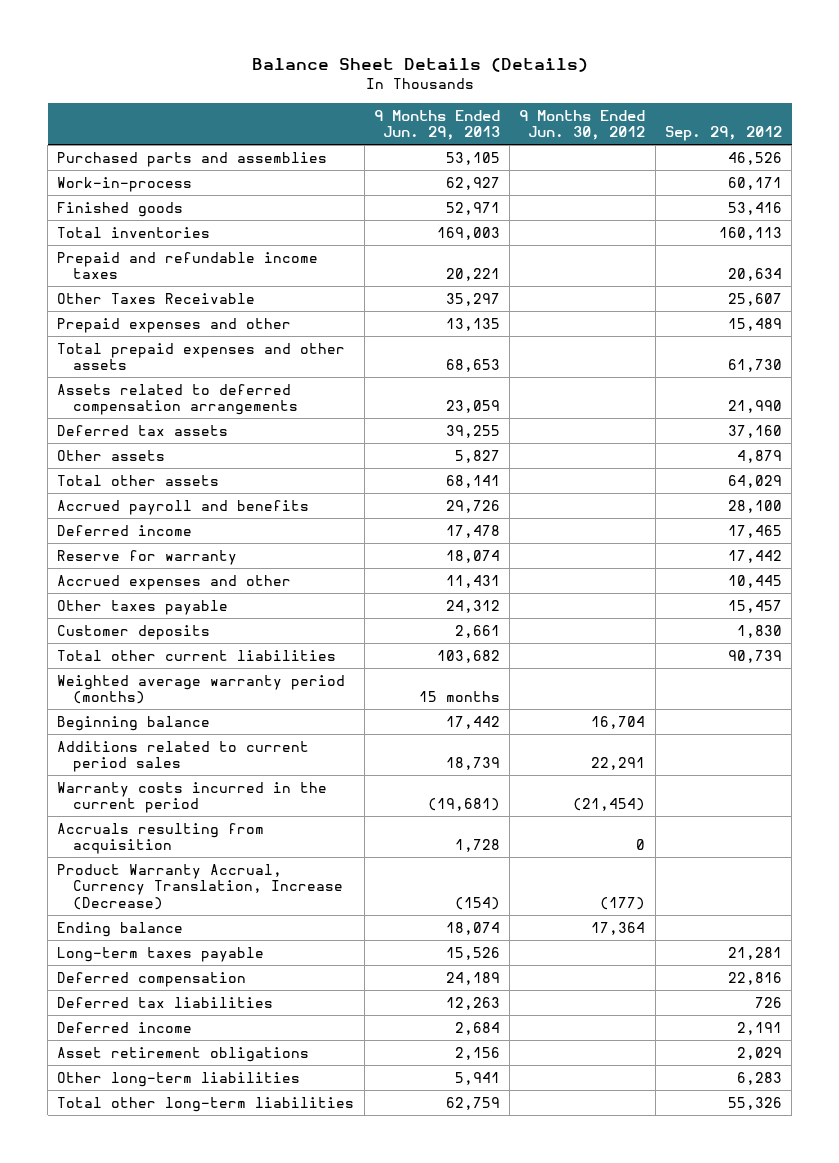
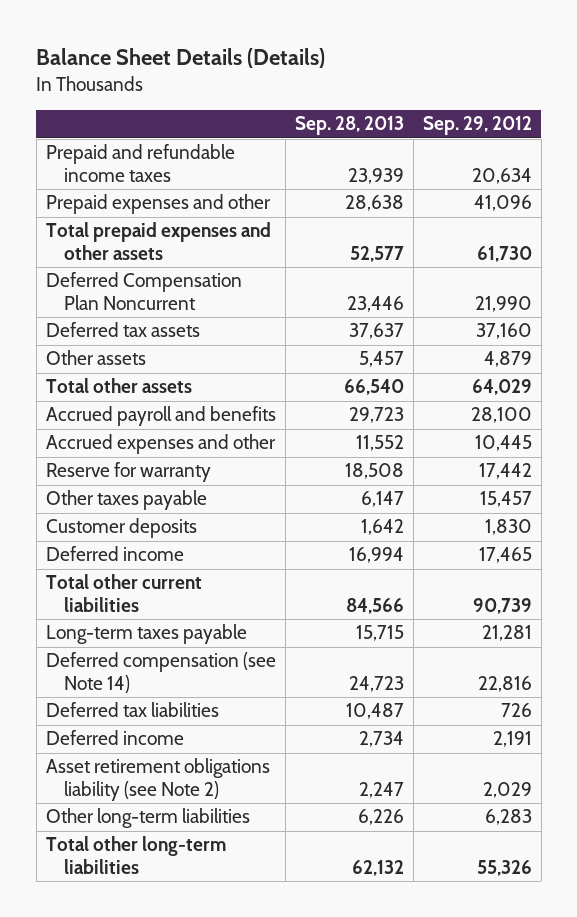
- | 9 Months Ended Jun. 29, 2013 | 9 Months Ended Jun. 30, 2012 | Sep. 29, 2012
+ | Sep. 28, 2013 | Sep. 29, 2012
- Purchased parts and assemblies | 53,105 | | 46,526
- Work-in-process | 62,927 | | 60,171
- Finished goods | 52,971 | | 53,416
- Total inventories | 169,003 | | 160,113
- Other Taxes Receivable | 35,297 | | 25,607
- Prepaid expenses and other | 13,135 | | 15,489
+ Prepaid expenses and other | 28,638 | 41,096
- Assets related to deferred compensation arrangements | 23,059 | | 21,990
+ Deferred Compensation Plan Noncurrent | 23,446 | 21,990
moved down: Reserve for warranty | 18,508 | 17,442
moved down: Deferred income | 16,994 | 17,465
- Weighted average warranty period (months) | 15 months | |
- Beginning balance | 17,442 | 16,704 |
- Additions related to current period sales | 18,739 | 22,291 |
- Warranty costs incurred in the current period | (19,681) | (21,454) |
- Accruals resulting from acquisition | 1,728 | 0 |
- Product Warranty Accrual, Currency Translation, Increase (Decrease) | (154) | (177) |
- Ending balance | 18,074 | 17,364 |
- Deferred compensation | 24,189 | | 22,816
+ Deferred compensation (see Note 14) | 24,723 | 22,816
- Asset retirement obligations | 2,156 | | 2,029
+ Asset retirement obligations liability (see Note 2) | 2,247 | 2,029

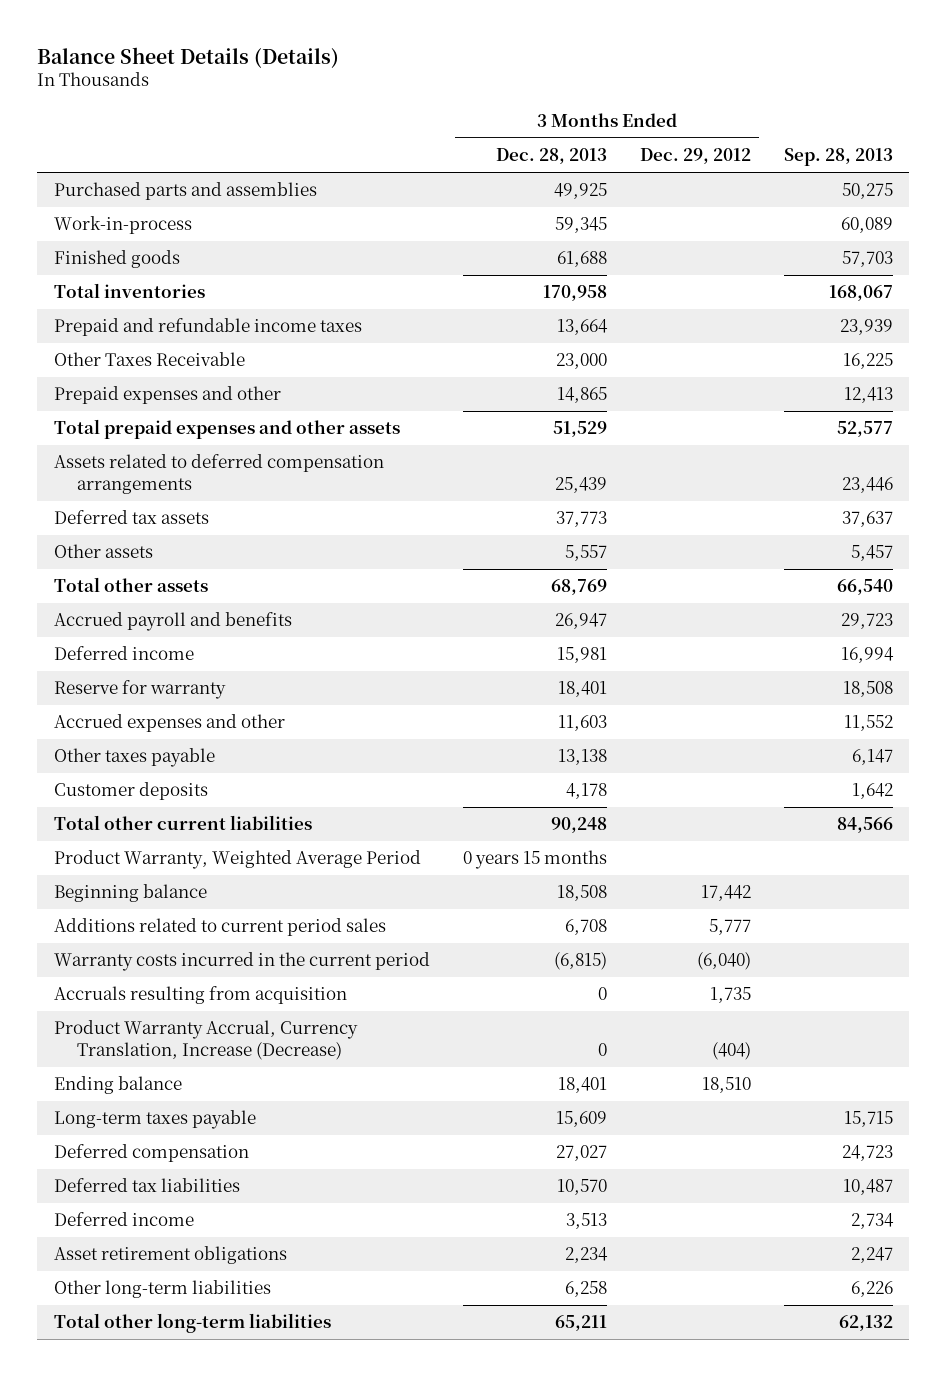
- | Sep. 28, 2013 | Sep. 29, 2012
+ | 3 Months Ended Dec. 28, 2013 | 3 Months Ended Dec. 29, 2012 | Sep. 28, 2013
+ Purchased parts and assemblies | 49,925 | | 50,275
+ Work-in-process | 59,345 | | 60,089
+ Finished goods | 61,688 | | 57,703
+ Total inventories | 170,958 | | 168,067
- Prepaid expenses and other | 28,638 | 41,096
+ Other Taxes Receivable | 23,000 | | 16,225
+ Prepaid expenses and other | 14,865 | | 12,413
- Deferred Compensation Plan Noncurrent | 23,446 | 21,990
+ Assets related to deferred compensation arrangements | 25,439 | | 23,446
moved up: Deferred income | 15,981 | | 16,994
moved down: Accrued expenses and other | 11,603 | | 11,552
+ Product Warranty, Weighted Average Period | 0 years 15 months | |
+ Beginning balance | 18,508 | 17,442 |
+ Additions related to current period sales | 6,708 | 5,777 |
+ Warranty costs incurred in the current period | (6,815) | (6,040) |
+ Accruals resulting from acquisition | 0 | 1,735 |
+ Product Warranty Accrual, Currency Translation, Increase (Decrease) | 0 | (404) |
+ Ending balance | 18,401 | 18,510 |
- Deferred compensation (see Note 14) | 24,723 | 22,816
+ Deferred compensation | 27,027 | | 24,723
- Asset retirement obligations liability (see Note 2) | 2,247 | 2,029
+ Asset retirement obligations | 2,234 | | 2,247

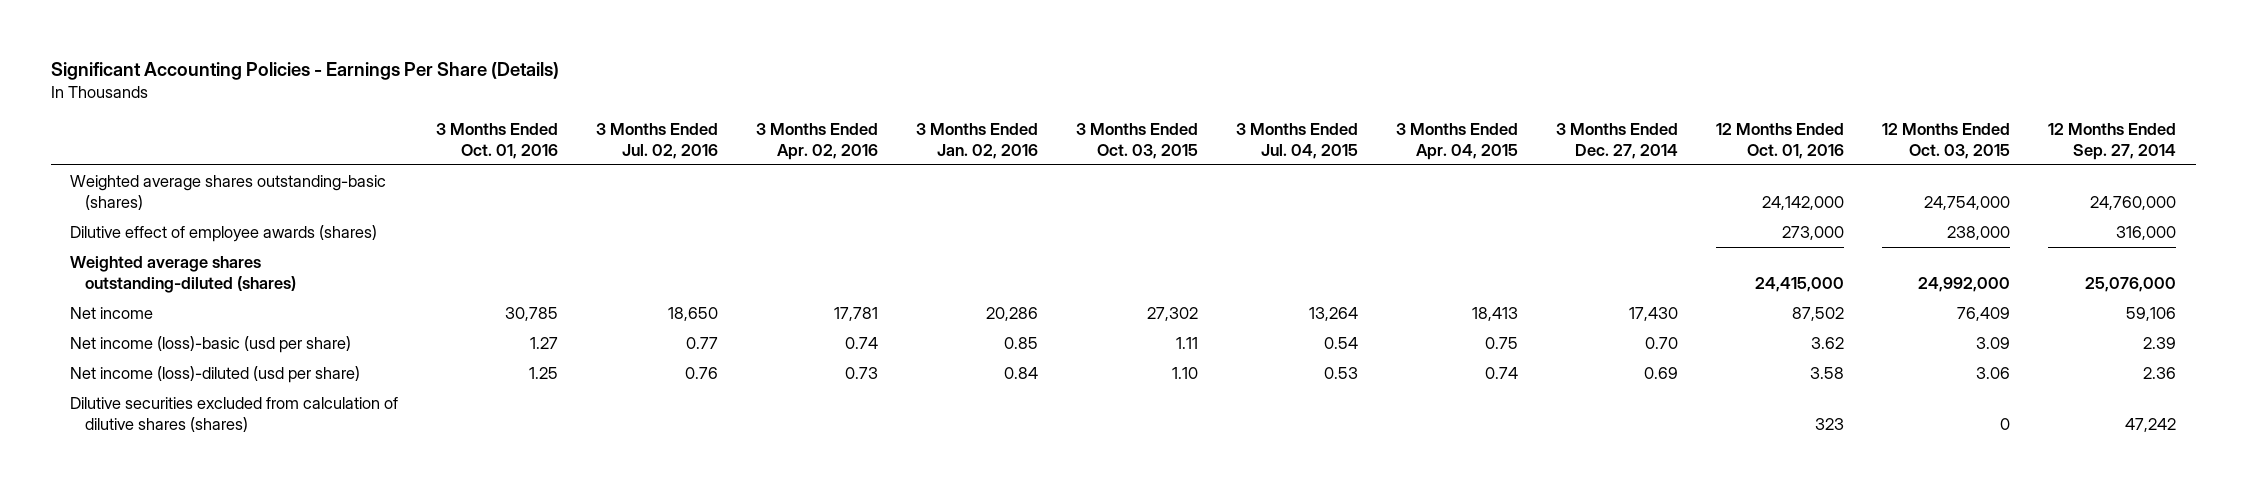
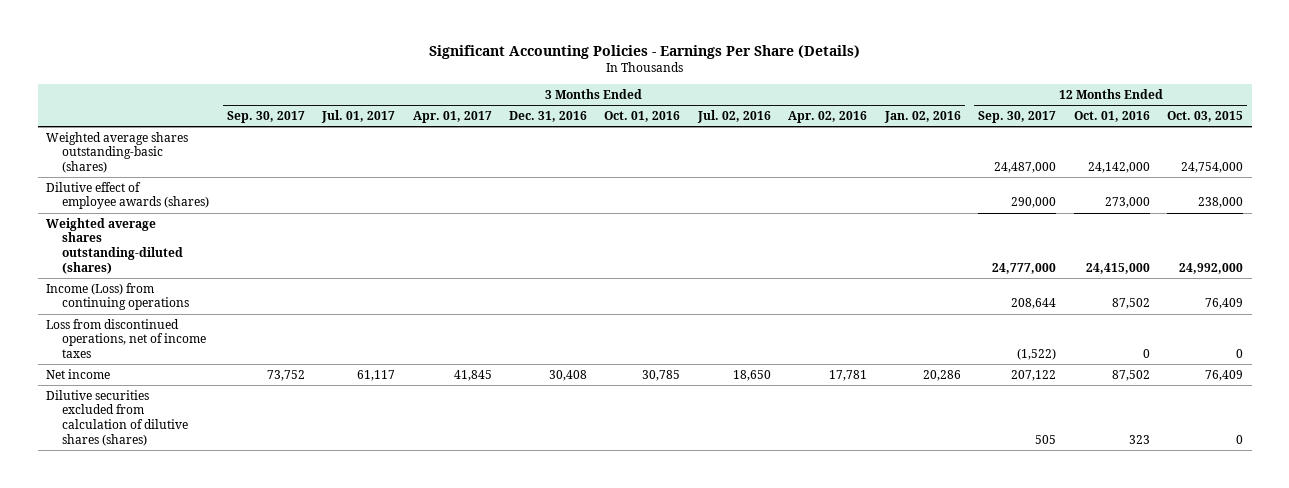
- | 3 Months Ended Oct. 01, 2016 | 3 Months Ended Jul. 02, 2016 | 3 Months Ended Apr. 02, 2016 | 3 Months Ended Jan. 02, 2016 | 3 Months Ended Oct. 03, 2015 | 3 Months Ended Jul. 04, 2015 | 3 Months Ended Apr. 04, 2015 | 3 Months Ended Dec. 27, 2014 | 12 Months Ended Oct. 01, 2016 | 12 Months Ended Oct. 03, 2015 | 12 Months Ended Sep. 27, 2014
+ | 3 Months Ended Sep. 30, 2017 | 3 Months Ended Jul. 01, 2017 | 3 Months Ended Apr. 01, 2017 | 3 Months Ended Dec. 31, 2016 | 3 Months Ended Oct. 01, 2016 | 3 Months Ended Jul. 02, 2016 | 3 Months Ended Apr. 02, 2016 | 3 Months Ended Jan. 02, 2016 | 12 Months Ended Sep. 30, 2017 | 12 Months Ended Oct. 01, 2016 | 12 Months Ended Oct. 03, 2015
+ Income (Loss) from continuing operations | | | | | | | | | 208,644 | 87,502 | 76,409
+ Loss from discontinued operations, net of income taxes | | | | | | | | | (1,522) | 0 | 0
- Net income (loss)-basic (usd per share) | 1.27 | 0.77 | 0.74 | 0.85 | 1.11 | 0.54 | 0.75 | 0.70 | 3.62 | 3.09 | 2.39
- Net income (loss)-diluted (usd per share) | 1.25 | 0.76 | 0.73 | 0.84 | 1.10 | 0.53 | 0.74 | 0.69 | 3.58 | 3.06 | 2.36

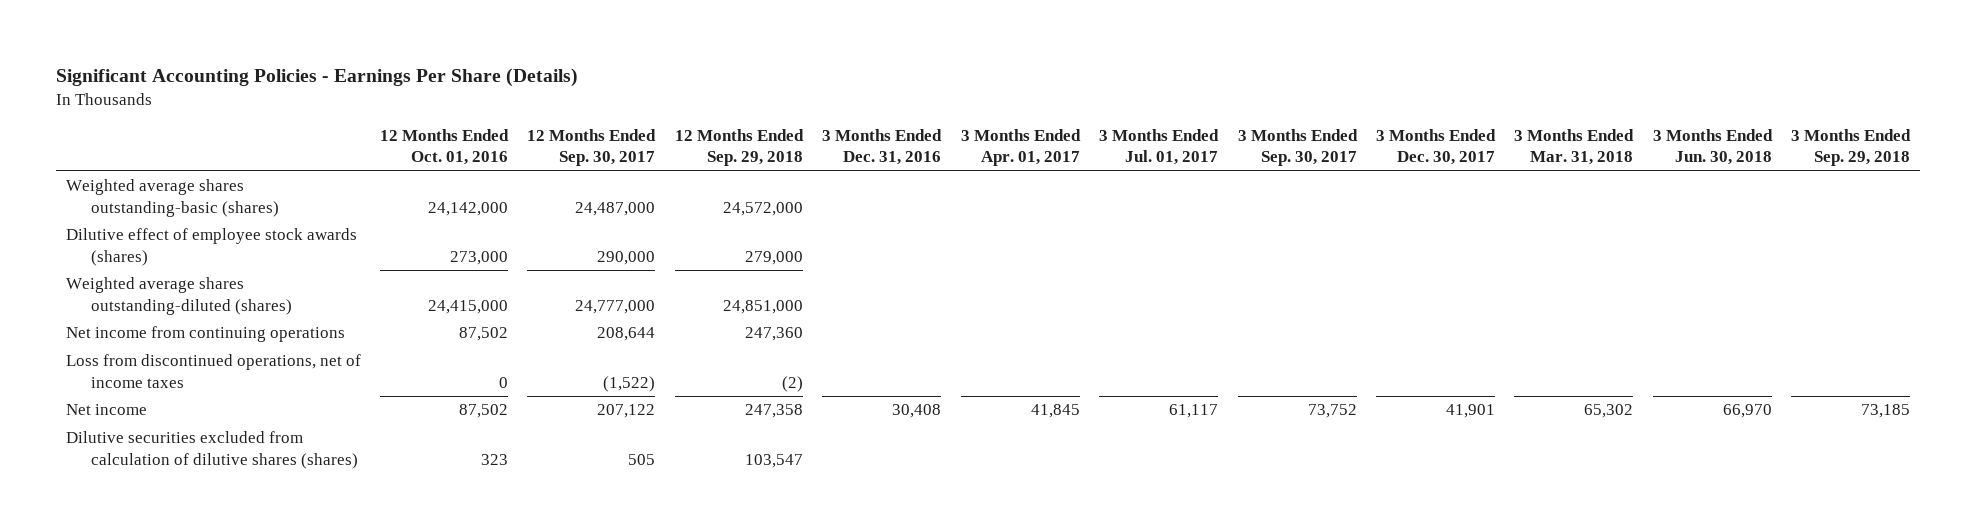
- | 3 Months Ended Sep. 30, 2017 | 3 Months Ended Jul. 01, 2017 | 3 Months Ended Apr. 01, 2017 | 3 Months Ended Dec. 31, 2016 | 3 Months Ended Oct. 01, 2016 | 3 Months Ended Jul. 02, 2016 | 3 Months Ended Apr. 02, 2016 | 3 Months Ended Jan. 02, 2016 | 12 Months Ended Sep. 30, 2017 | 12 Months Ended Oct. 01, 2016 | 12 Months Ended Oct. 03, 2015
+ | 12 Months Ended Oct. 01, 2016 | 12 Months Ended Sep. 30, 2017 | 12 Months Ended Sep. 29, 2018 | 3 Months Ended Dec. 31, 2016 | 3 Months Ended Apr. 01, 2017 | 3 Months Ended Jul. 01, 2017 | 3 Months Ended Sep. 30, 2017 | 3 Months Ended Dec. 30, 2017 | 3 Months Ended Mar. 31, 2018 | 3 Months Ended Jun. 30, 2018 | 3 Months Ended Sep. 29, 2018
- Dilutive effect of employee awards (shares) | | | | | | | | | 290,000 | 273,000 | 238,000
+ Dilutive effect of employee stock awards (shares) | 273,000 | 290,000 | 279,000 | | | | | | | |
- Income (Loss) from continuing operations | | | | | | | | | 208,644 | 87,502 | 76,409
+ Net income from continuing operations | 87,502 | 208,644 | 247,360 | | | | | | | |

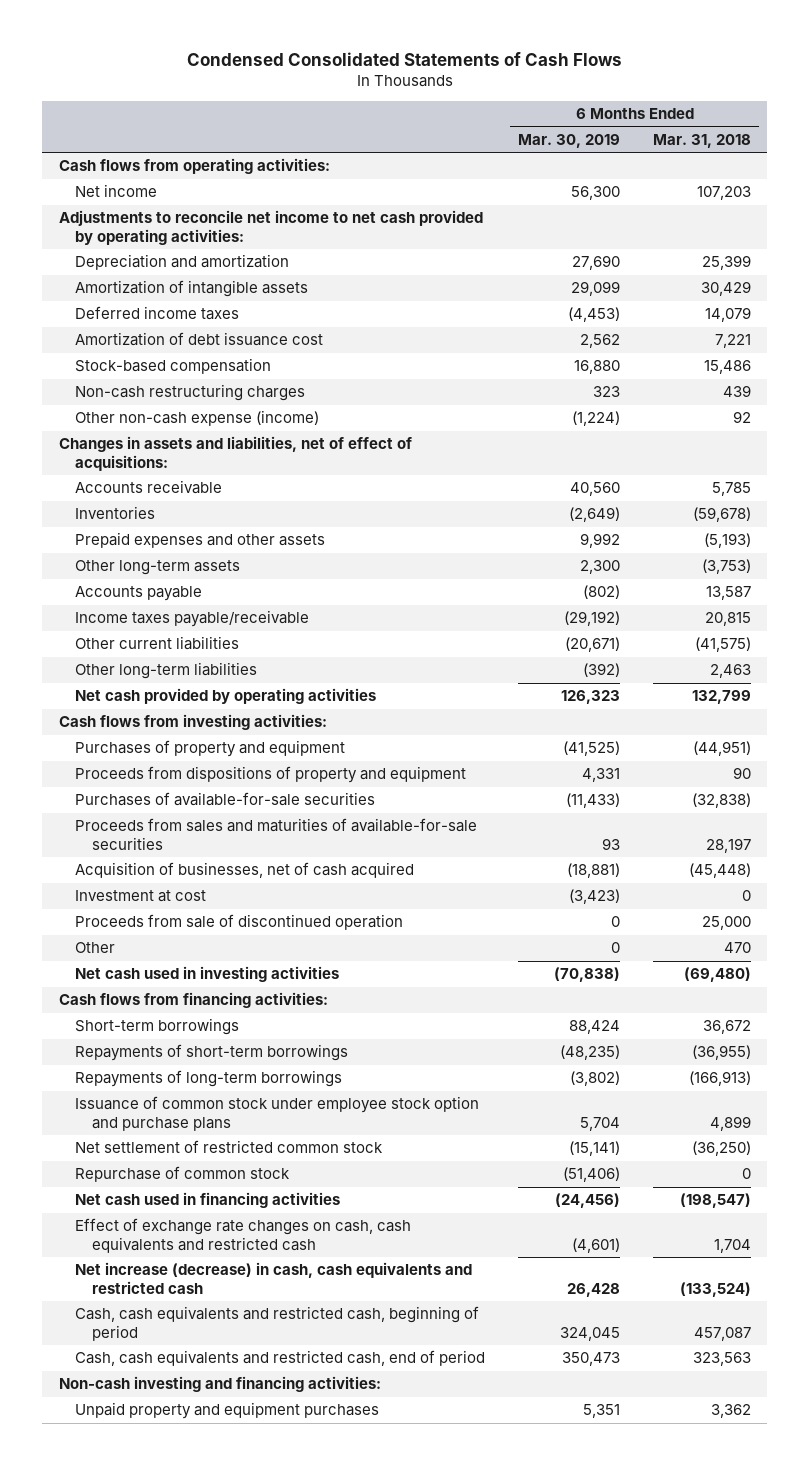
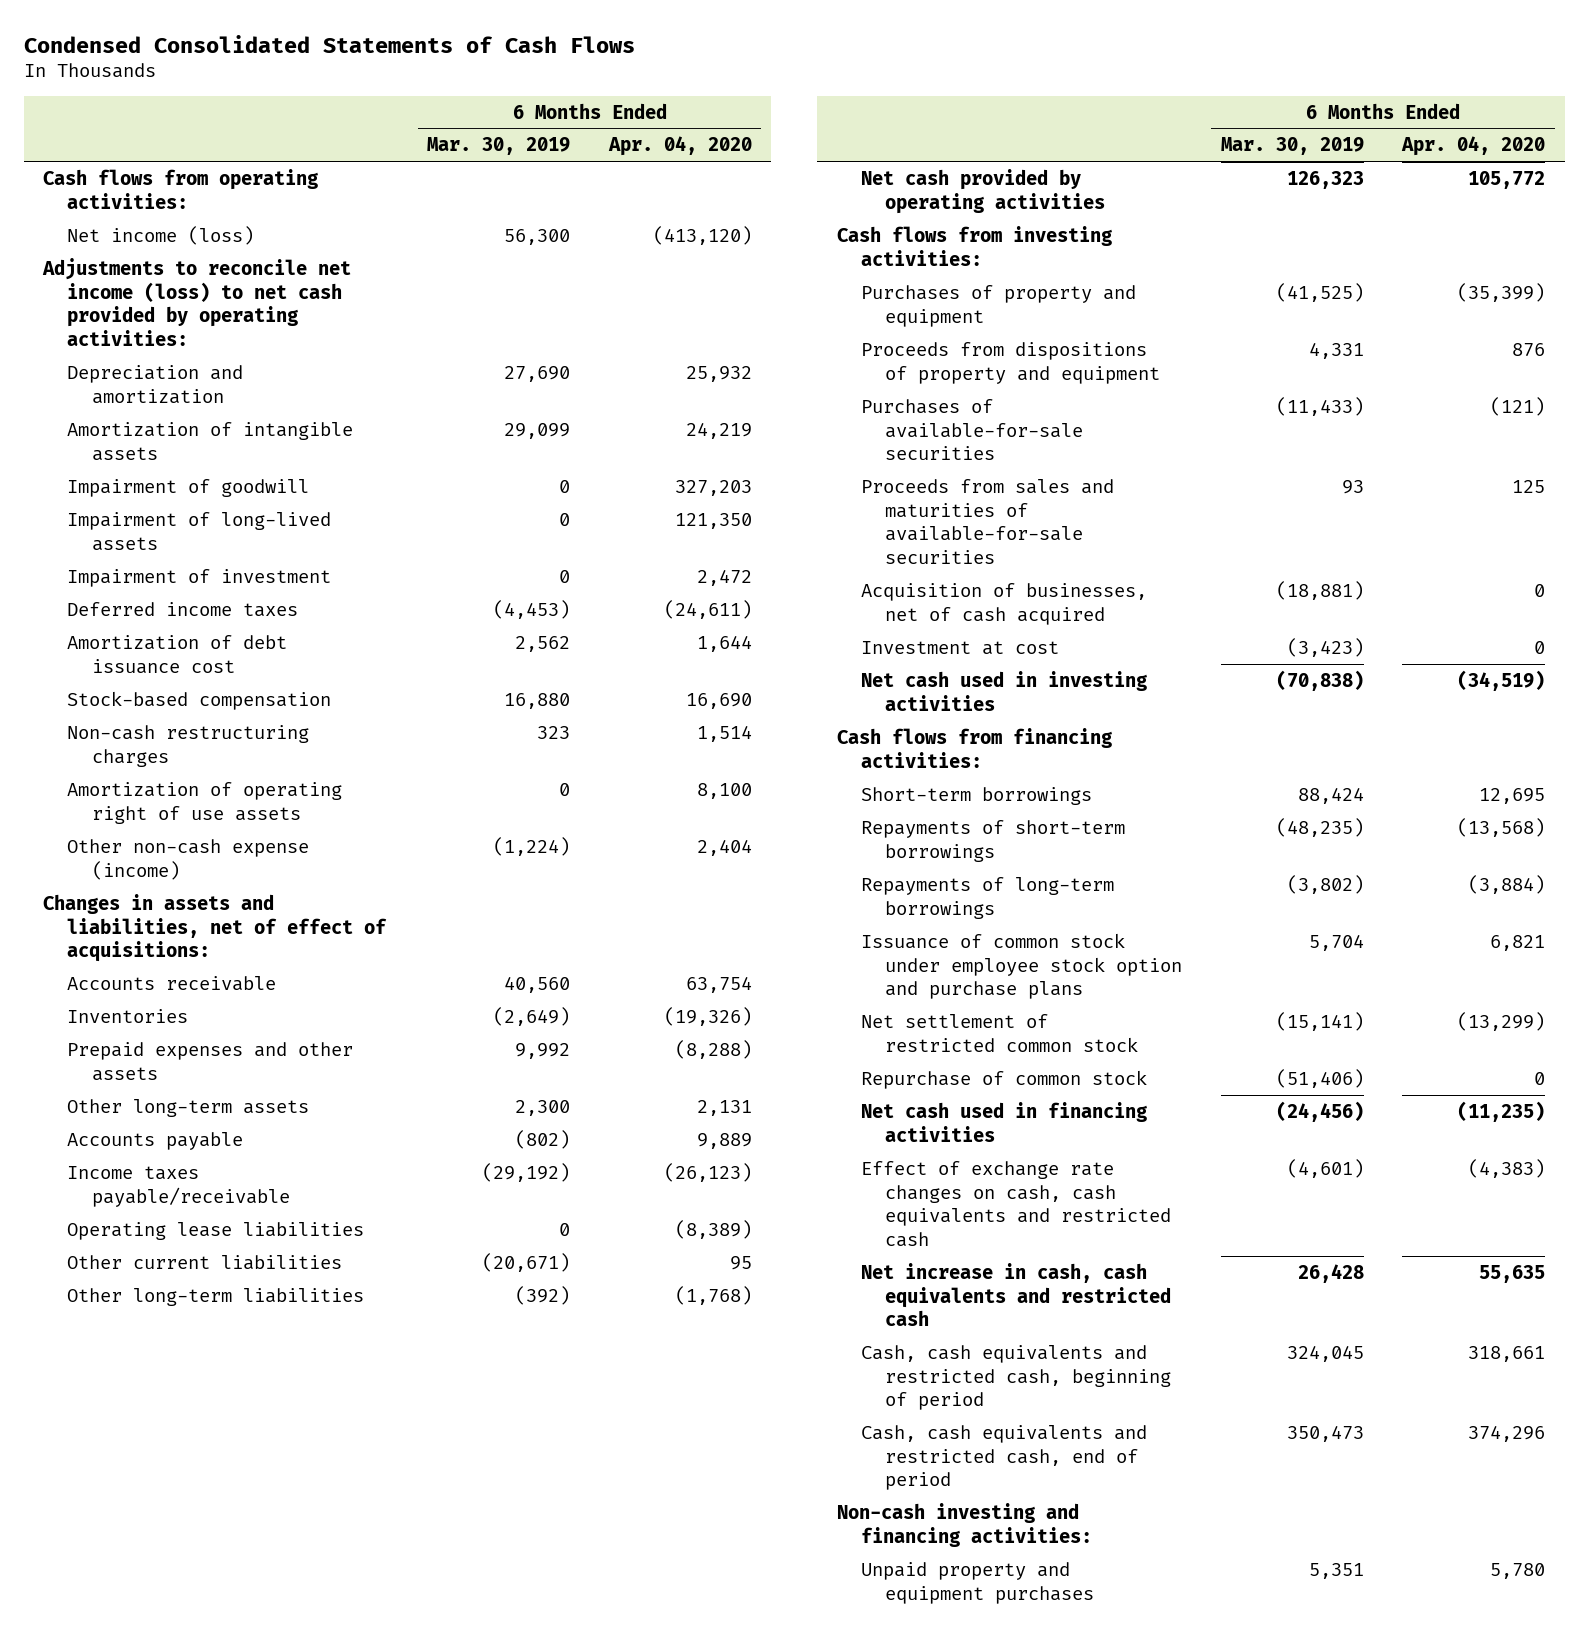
- | 6 Months Ended Mar. 30, 2019 | 6 Months Ended Mar. 31, 2018
+ | 6 Months Ended Mar. 30, 2019 | 6 Months Ended Apr. 04, 2020
- Net income | 56,300 | 107,203
- Adjustments to reconcile net income to net cash provided by operating activities:
+ Net income (loss) | 56,300 | (413,120)
+ Adjustments to reconcile net income (loss) to net cash provided by operating activities:
+ Impairment of goodwill | 0 | 327,203
+ Impairment of long-lived assets | 0 | 121,350
+ Impairment of investment | 0 | 2,472
+ Amortization of operating right of use assets | 0 | 8,100
+ Operating lease liabilities | 0 | (8,389)
- Proceeds from sale of discontinued operation | 0 | 25,000
- Other | 0 | 470
- Net increase (decrease) in cash, cash equivalents and restricted cash | 26,428 | (133,524)
+ Net increase in cash, cash equivalents and restricted cash | 26,428 | 55,635

